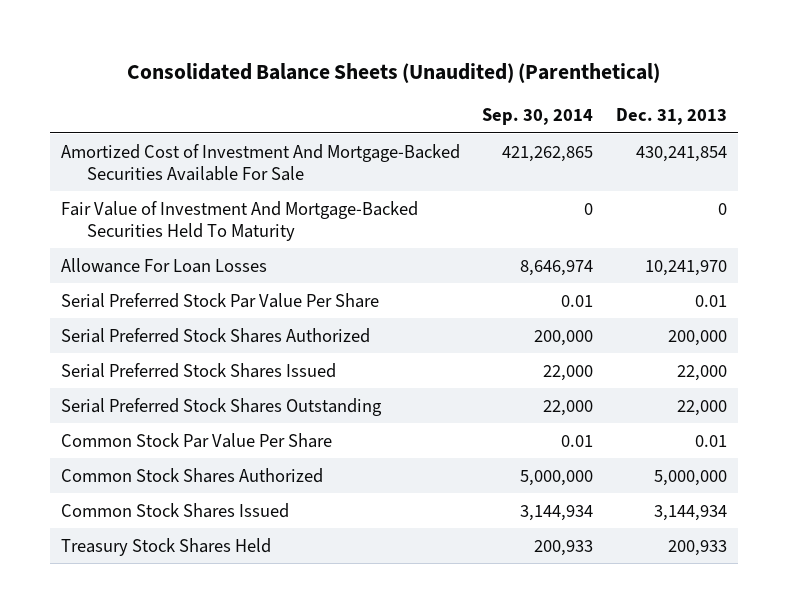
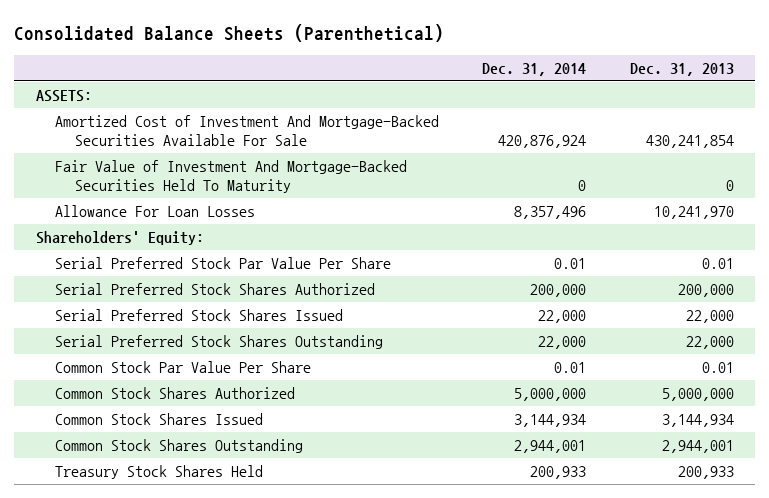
- Consolidated Balance Sheets (Unaudited) (Parenthetical)
+ Consolidated Balance Sheets (Parenthetical)
- | Sep. 30, 2014 | Dec. 31, 2013
+ | Dec. 31, 2014 | Dec. 31, 2013
+ ASSETS:
+ Shareholders' Equity:
+ Common Stock Shares Outstanding | 2,944,001 | 2,944,001

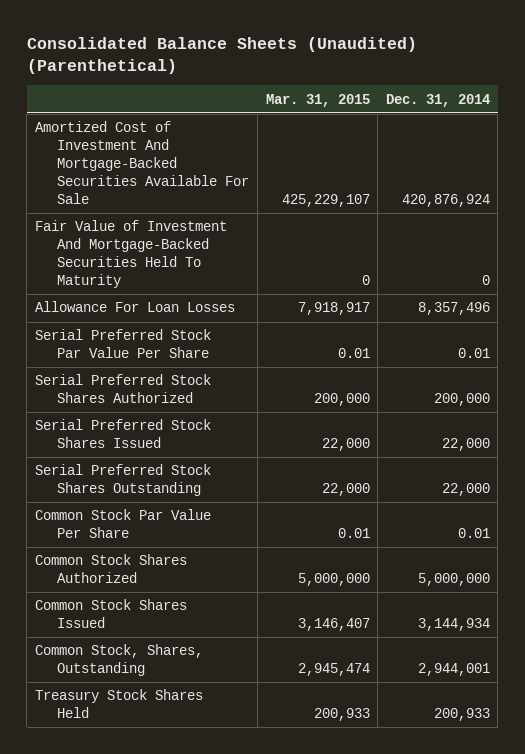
- Consolidated Balance Sheets (Parenthetical)
+ Consolidated Balance Sheets (Unaudited) (Parenthetical)
- | Dec. 31, 2014 | Dec. 31, 2013
+ | Mar. 31, 2015 | Dec. 31, 2014
- ASSETS:
- Shareholders' Equity:
- Common Stock Shares Outstanding | 2,944,001 | 2,944,001
+ Common Stock, Shares, Outstanding | 2,945,474 | 2,944,001

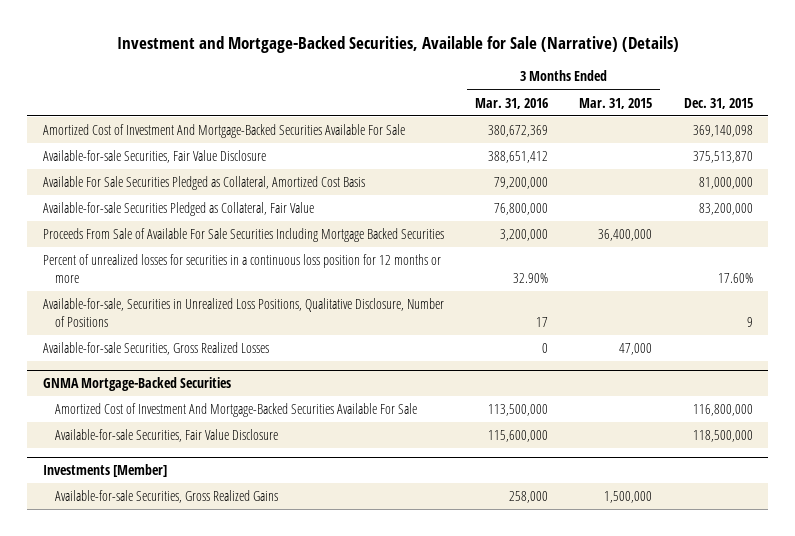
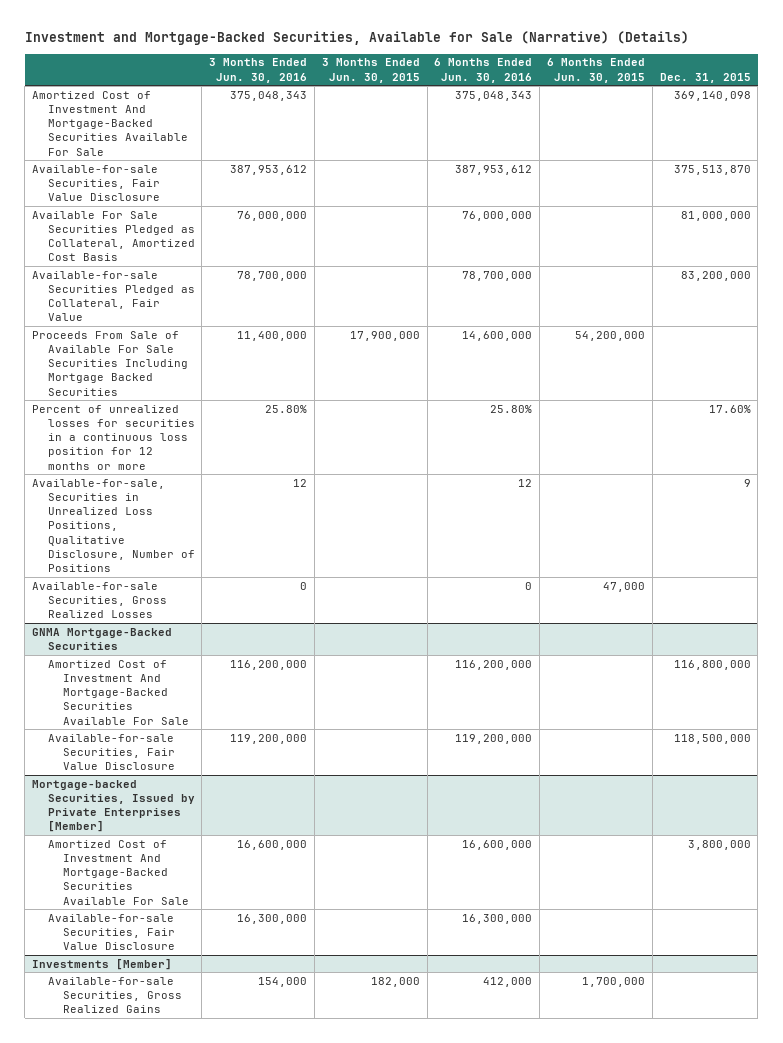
- | 3 Months Ended Mar. 31, 2016 | 3 Months Ended Mar. 31, 2015 | Dec. 31, 2015
+ | 3 Months Ended Jun. 30, 2016 | 3 Months Ended Jun. 30, 2015 | 6 Months Ended Jun. 30, 2016 | 6 Months Ended Jun. 30, 2015 | Dec. 31, 2015
+ Mortgage-backed Securities, Issued by Private Enterprises [Member]
+ Amortized Cost of Investment And Mortgage-Backed Securities Available For Sale | 16,600,000 | | 16,600,000 | | 3,800,000
+ Available-for-sale Securities, Fair Value Disclosure | 16,300,000 | | 16,300,000 | |

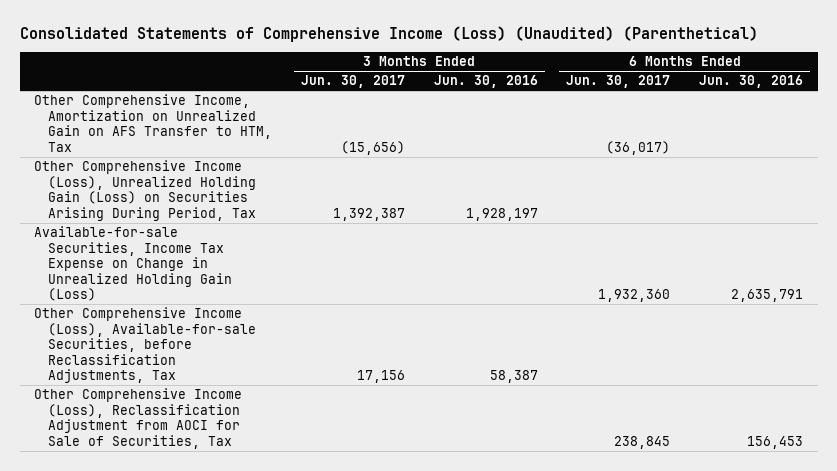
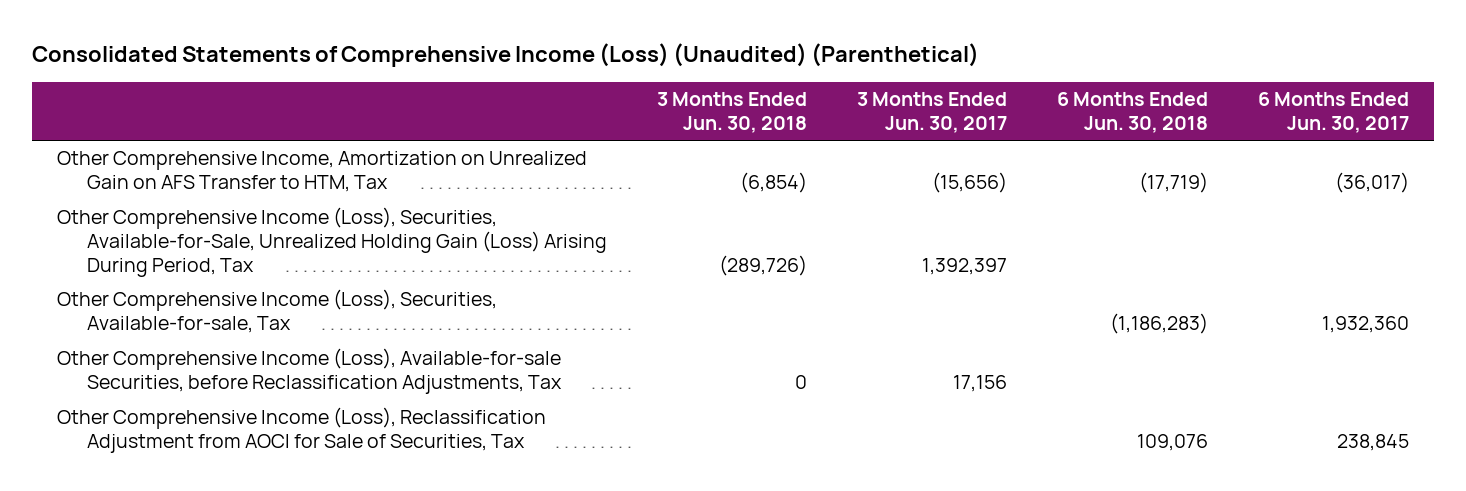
- | 3 Months Ended Jun. 30, 2017 | 3 Months Ended Jun. 30, 2016 | 6 Months Ended Jun. 30, 2017 | 6 Months Ended Jun. 30, 2016
+ | 3 Months Ended Jun. 30, 2018 | 3 Months Ended Jun. 30, 2017 | 6 Months Ended Jun. 30, 2018 | 6 Months Ended Jun. 30, 2017
- Other Comprehensive Income (Loss), Unrealized Holding Gain (Loss) on Securities Arising During Period, Tax | 1,392,387 | 1,928,197 | |
- Available-for-sale Securities, Income Tax Expense on Change in Unrealized Holding Gain (Loss) | | | 1,932,360 | 2,635,791
+ Other Comprehensive Income (Loss), Securities, Available-for-Sale, Unrealized Holding Gain (Loss) Arising During Period, Tax | (289,726) | 1,392,397 | |
+ Other Comprehensive Income (Loss), Securities, Available-for-sale, Tax | | | (1,186,283) | 1,932,360

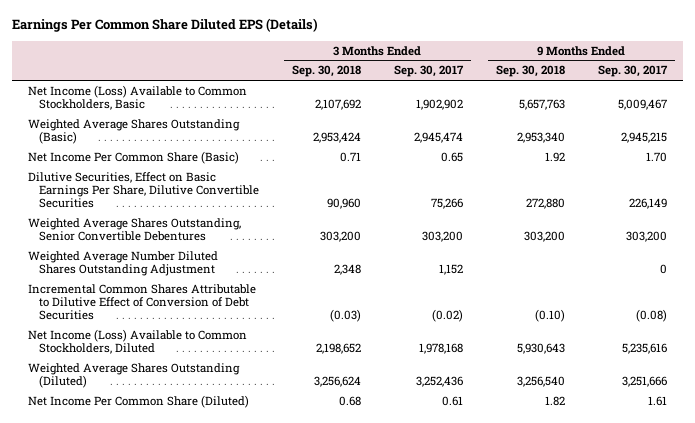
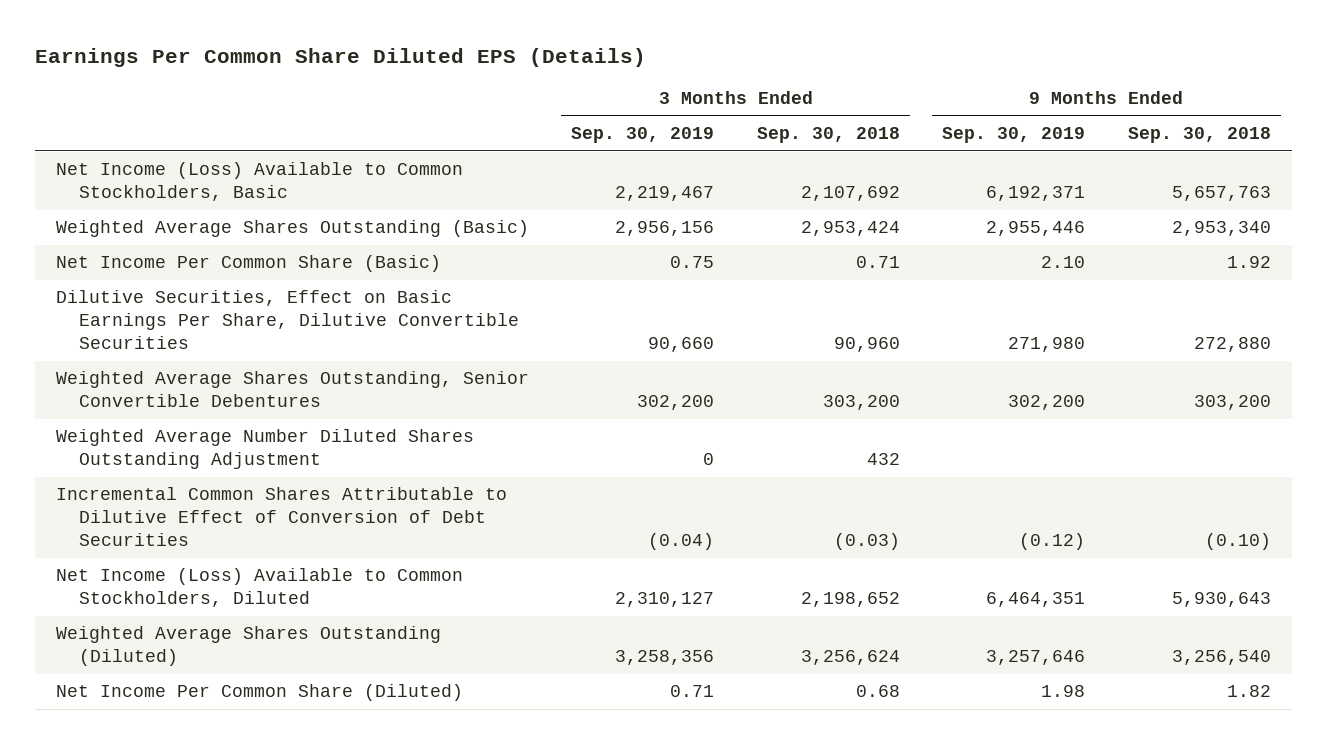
- | 3 Months Ended Sep. 30, 2018 | 3 Months Ended Sep. 30, 2017 | 9 Months Ended Sep. 30, 2018 | 9 Months Ended Sep. 30, 2017
+ | 3 Months Ended Sep. 30, 2019 | 3 Months Ended Sep. 30, 2018 | 9 Months Ended Sep. 30, 2019 | 9 Months Ended Sep. 30, 2018
- Weighted Average Number Diluted Shares Outstanding Adjustment | 2,348 | 1,152 | | 0
+ Weighted Average Number Diluted Shares Outstanding Adjustment | 0 | 432 | |

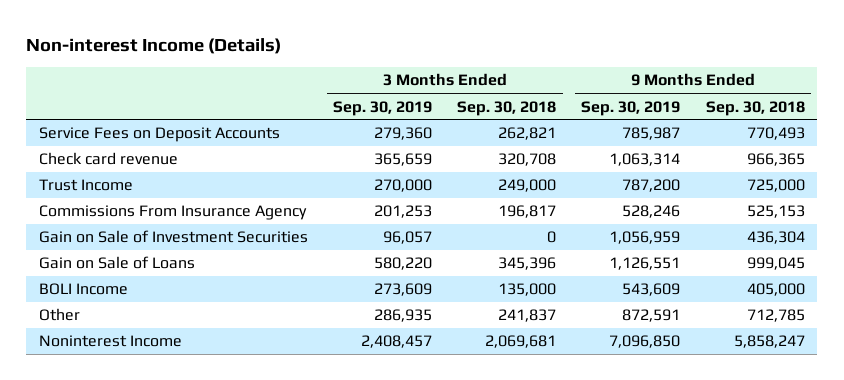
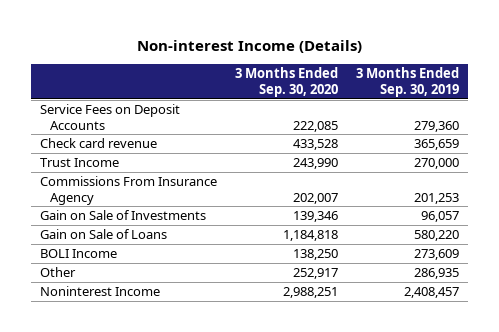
- | 3 Months Ended Sep. 30, 2019 | 3 Months Ended Sep. 30, 2018 | 9 Months Ended Sep. 30, 2019 | 9 Months Ended Sep. 30, 2018
+ | 3 Months Ended Sep. 30, 2020 | 3 Months Ended Sep. 30, 2019
- Gain on Sale of Investment Securities | 96,057 | 0 | 1,056,959 | 436,304
+ Gain on Sale of Investments | 139,346 | 96,057

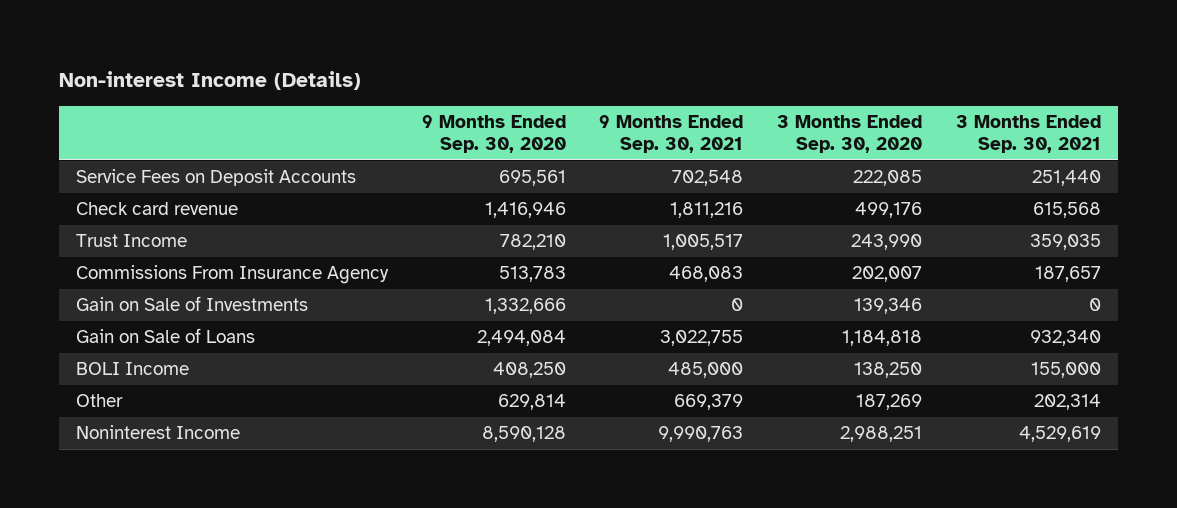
- | 3 Months Ended Sep. 30, 2020 | 3 Months Ended Sep. 30, 2019
+ | 9 Months Ended Sep. 30, 2020 | 9 Months Ended Sep. 30, 2021 | 3 Months Ended Sep. 30, 2020 | 3 Months Ended Sep. 30, 2021
- Check card revenue | 433,528 | 365,659
+ Check card revenue | 1,416,946 | 1,811,216 | 499,176 | 615,568
- Other | 252,917 | 286,935
+ Other | 629,814 | 669,379 | 187,269 | 202,314

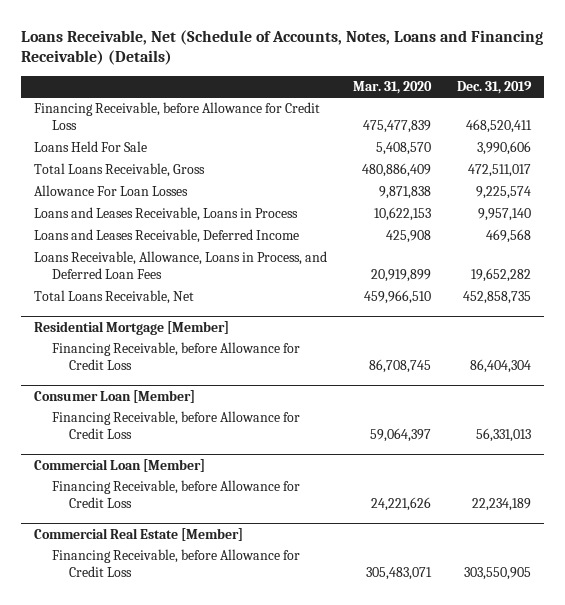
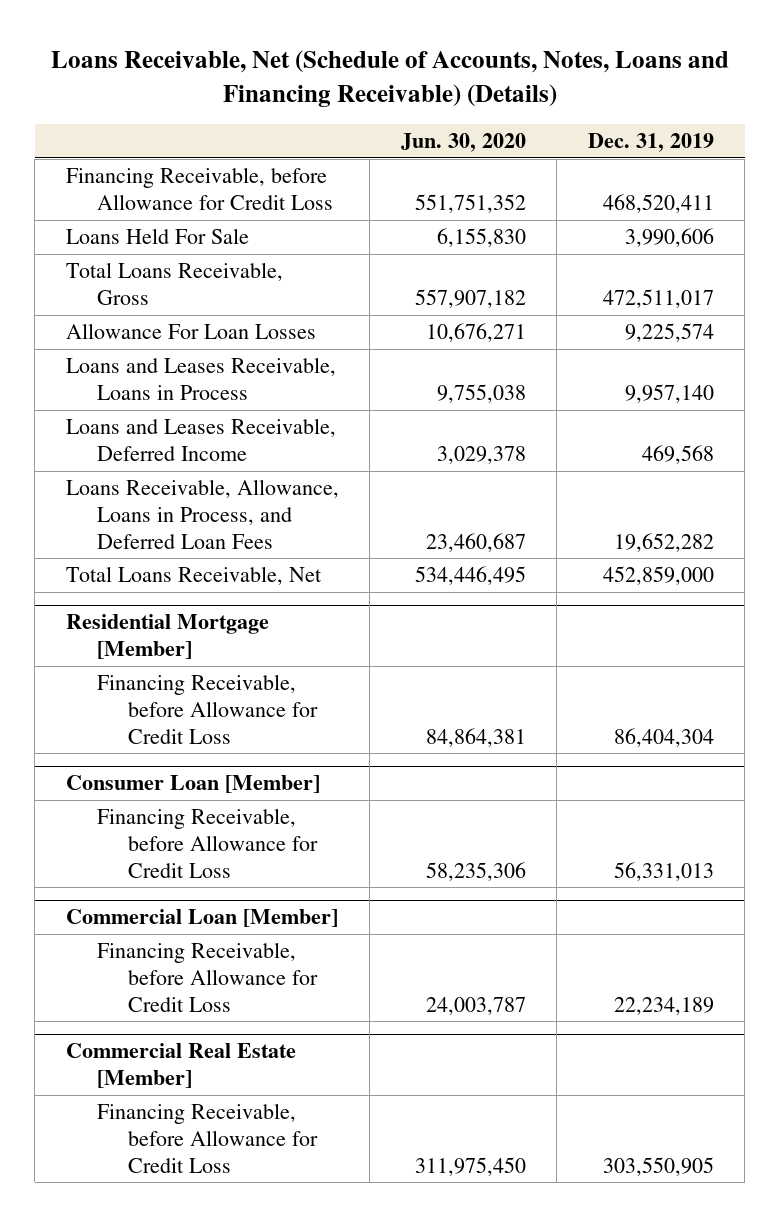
- | Mar. 31, 2020 | Dec. 31, 2019
+ | Jun. 30, 2020 | Dec. 31, 2019
- Total Loans Receivable, Net | 459,966,510 | 452,858,735
+ Total Loans Receivable, Net | 534,446,495 | 452,859,000

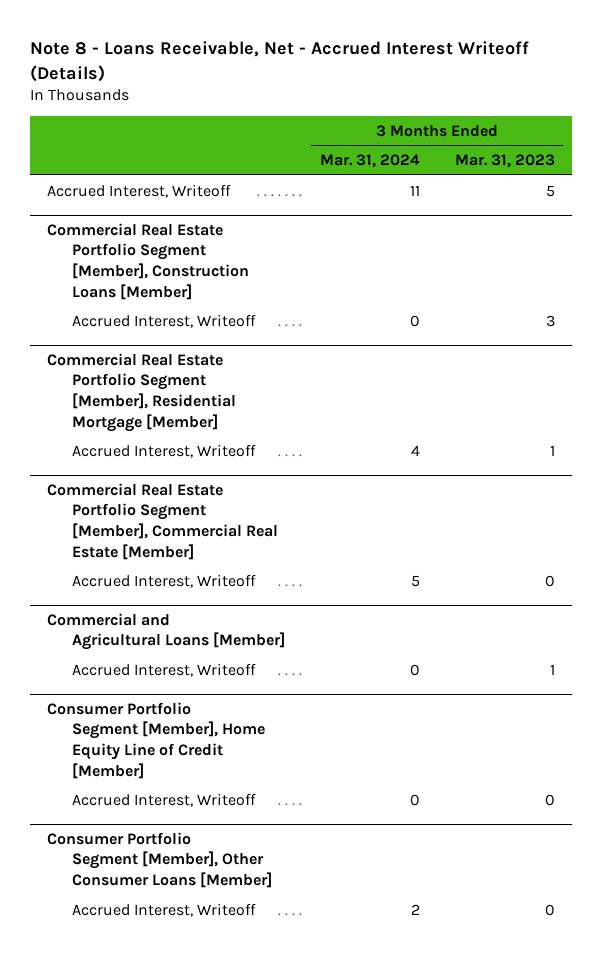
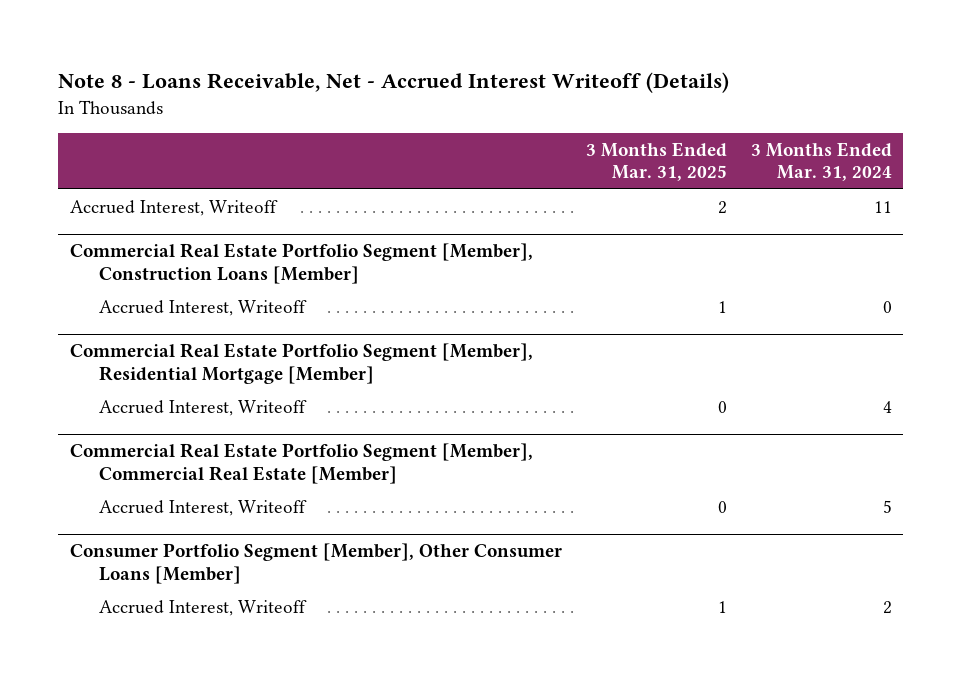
- | 3 Months Ended Mar. 31, 2024 | 3 Months Ended Mar. 31, 2023
+ | 3 Months Ended Mar. 31, 2025 | 3 Months Ended Mar. 31, 2024
- Commercial and Agricultural Loans [Member]
- Accrued Interest, Writeoff | 0 | 1
- Consumer Portfolio Segment [Member], Home Equity Line of Credit [Member]
- Accrued Interest, Writeoff | 0 | 0

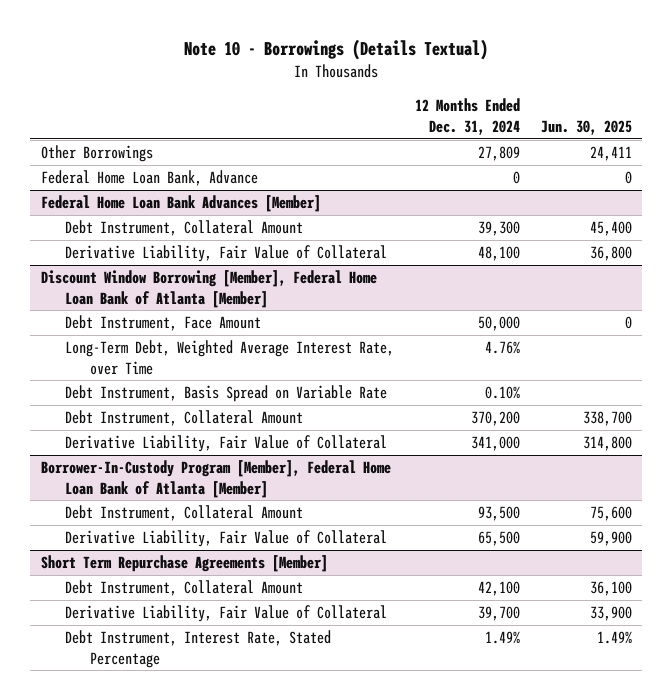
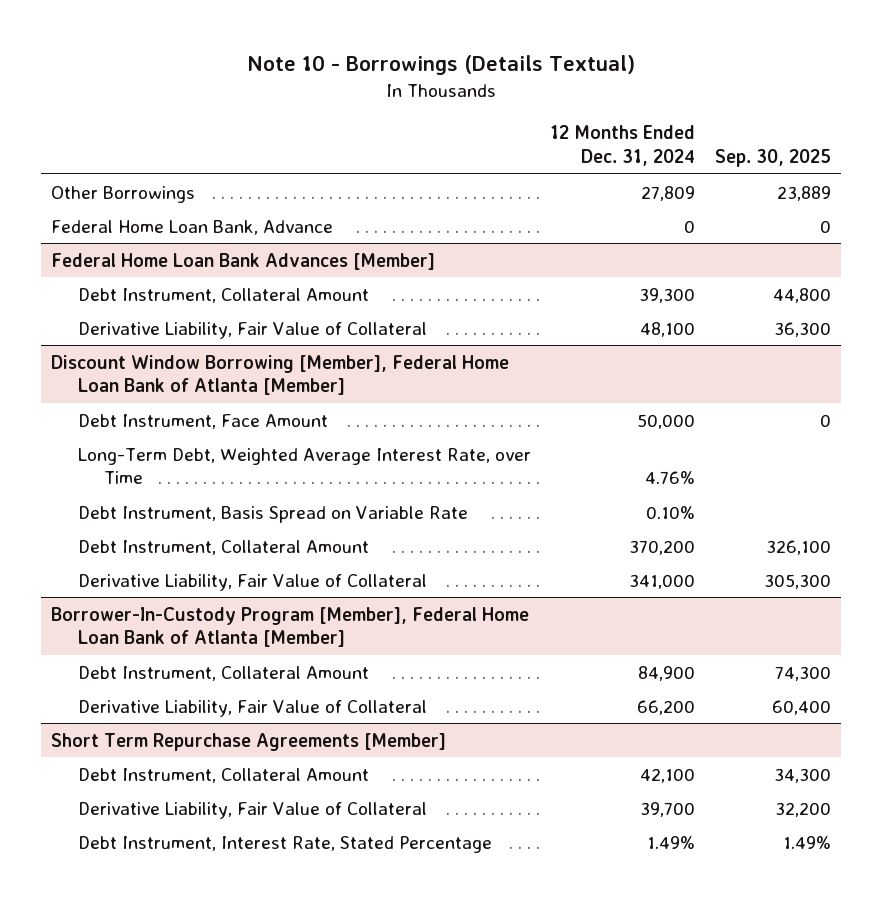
- | 12 Months Ended Dec. 31, 2024 | Jun. 30, 2025
+ | 12 Months Ended Dec. 31, 2024 | Sep. 30, 2025
@ Borrower-In-Custody Program [Member], Federal Home Loan Bank of Atlanta [Member]
- Debt Instrument, Collateral Amount | 93,500 | 75,600
- Derivative Liability, Fair Value of Collateral | 65,500 | 59,900
+ Debt Instrument, Collateral Amount | 84,900 | 74,300
+ Derivative Liability, Fair Value of Collateral | 66,200 | 60,400

